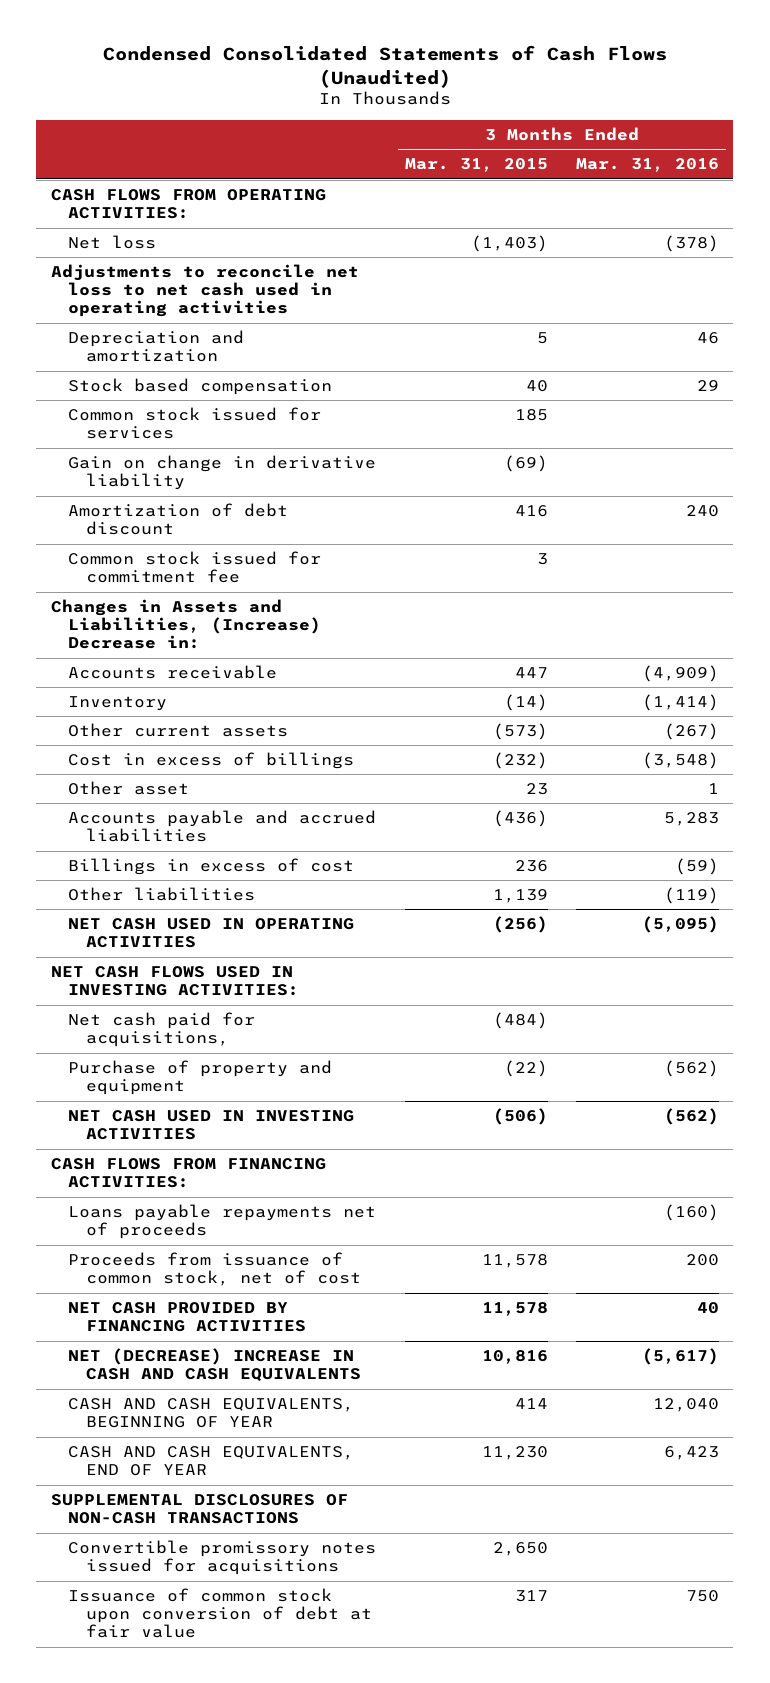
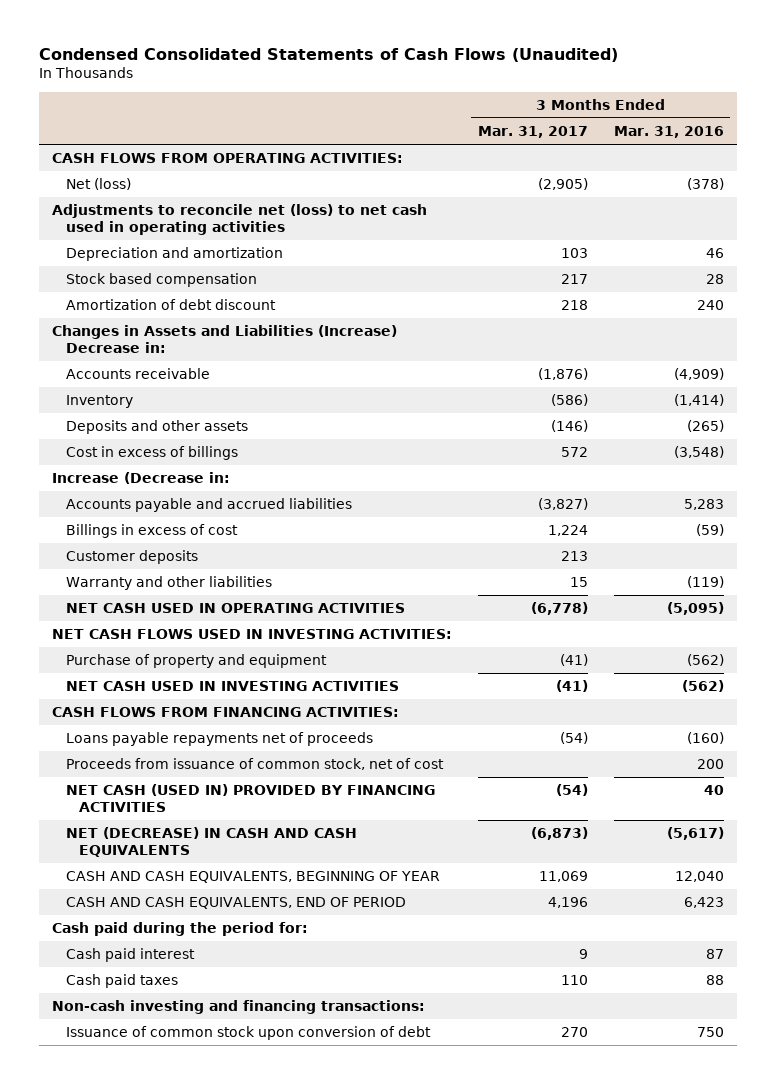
- | 3 Months Ended Mar. 31, 2015 | 3 Months Ended Mar. 31, 2016
+ | 3 Months Ended Mar. 31, 2017 | 3 Months Ended Mar. 31, 2016
- Net loss | (1,403) | (378)
- Adjustments to reconcile net loss to net cash used in operating activities
+ Net (loss) | (2,905) | (378)
+ Adjustments to reconcile net (loss) to net cash used in operating activities
- Stock based compensation | 40 | 29
- Common stock issued for services | 185 |
- Gain on change in derivative liability | (69) |
+ Stock based compensation | 217 | 28
- Common stock issued for commitment fee | 3 |
- Changes in Assets and Liabilities, (Increase) Decrease in:
+ Changes in Assets and Liabilities (Increase) Decrease in:
- Other current assets | (573) | (267)
+ Deposits and other assets | (146) | (265)
- Other asset | 23 | 1
+ Increase (Decrease in:
- Other liabilities | 1,139 | (119)
+ Customer deposits | 213 |
+ Warranty and other liabilities | 15 | (119)
- Net cash paid for acquisitions, | (484) |
- NET CASH PROVIDED BY FINANCING ACTIVITIES | 11,578 | 40
- NET (DECREASE) INCREASE IN CASH AND CASH EQUIVALENTS | 10,816 | (5,617)
+ NET CASH (USED IN) PROVIDED BY FINANCING ACTIVITIES | (54) | 40
+ NET (DECREASE) IN CASH AND CASH EQUIVALENTS | (6,873) | (5,617)
- CASH AND CASH EQUIVALENTS, END OF YEAR | 11,230 | 6,423
- SUPPLEMENTAL DISCLOSURES OF NON-CASH TRANSACTIONS
- Convertible promissory notes issued for acquisitions | 2,650 |
- Issuance of common stock upon conversion of debt at fair value | 317 | 750
+ CASH AND CASH EQUIVALENTS, END OF PERIOD | 4,196 | 6,423
+ Cash paid during the period for:
+ Cash paid interest | 9 | 87
+ Cash paid taxes | 110 | 88
+ Non-cash investing and financing transactions:
+ Issuance of common stock upon conversion of debt | 270 | 750

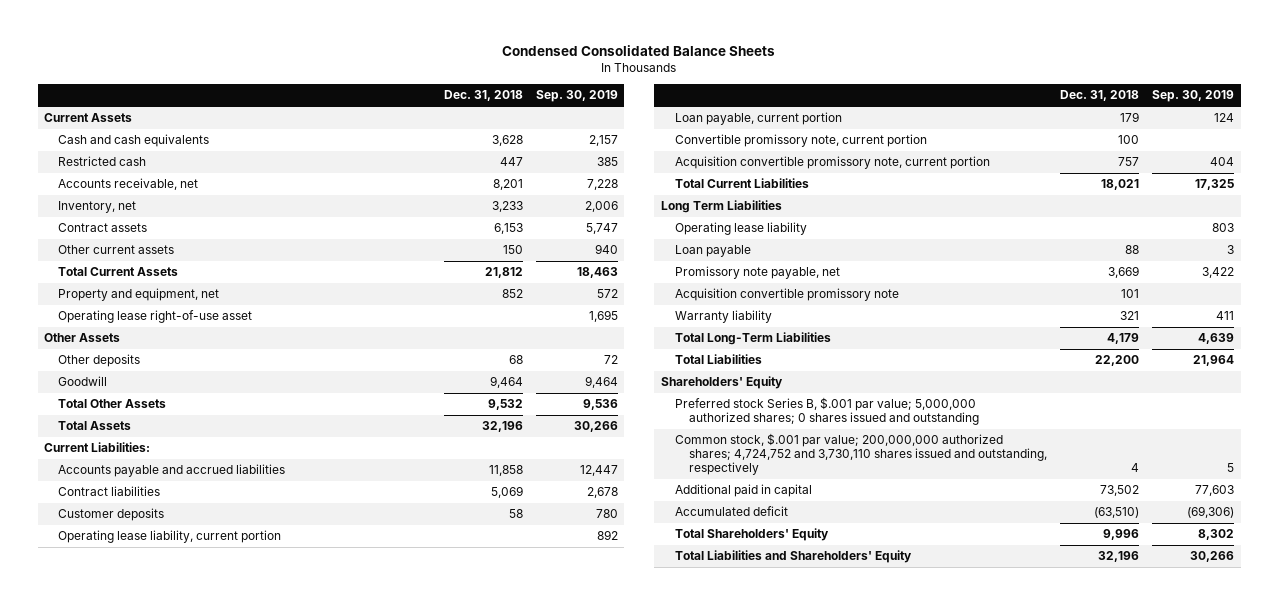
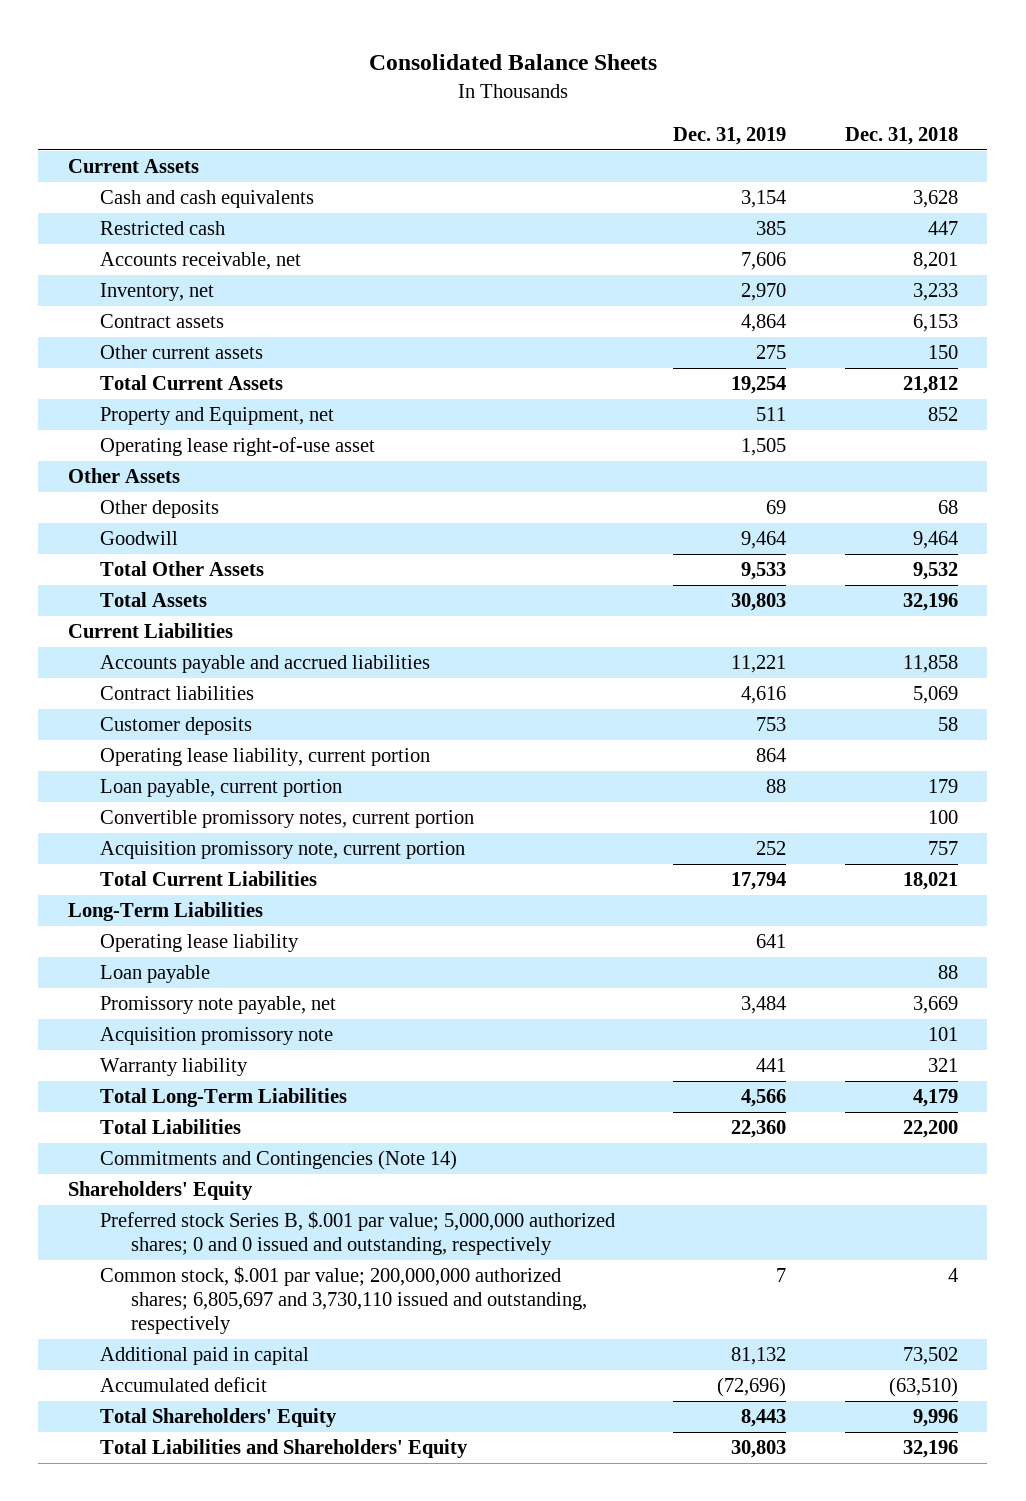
- Condensed Consolidated Balance Sheets
+ Consolidated Balance Sheets
- | Dec. 31, 2018 | Sep. 30, 2019
+ | Dec. 31, 2019 | Dec. 31, 2018
- Property and equipment, net | 852 | 572
+ Property and Equipment, net | 511 | 852
- Current Liabilities:
+ Current Liabilities
- Convertible promissory note, current portion | 100 |
- Acquisition convertible promissory note, current portion | 757 | 404
+ Convertible promissory notes, current portion | | 100
+ Acquisition promissory note, current portion | 252 | 757
- Long Term Liabilities
+ Long-Term Liabilities
- Acquisition convertible promissory note | 101 |
+ Acquisition promissory note | | 101
+ Commitments and Contingencies (Note 14)
- Preferred stock Series B, $.001 par value; 5,000,000 authorized shares; 0 shares issued and outstanding
- Common stock, $.001 par value; 200,000,000 authorized shares; 4,724,752 and 3,730,110 shares issued and outstanding, respectively | 4 | 5
+ Preferred stock Series B, $.001 par value; 5,000,000 authorized shares; 0 and 0 issued and outstanding, respectively
+ Common stock, $.001 par value; 200,000,000 authorized shares; 6,805,697 and 3,730,110 issued and outstanding, respectively | 7 | 4

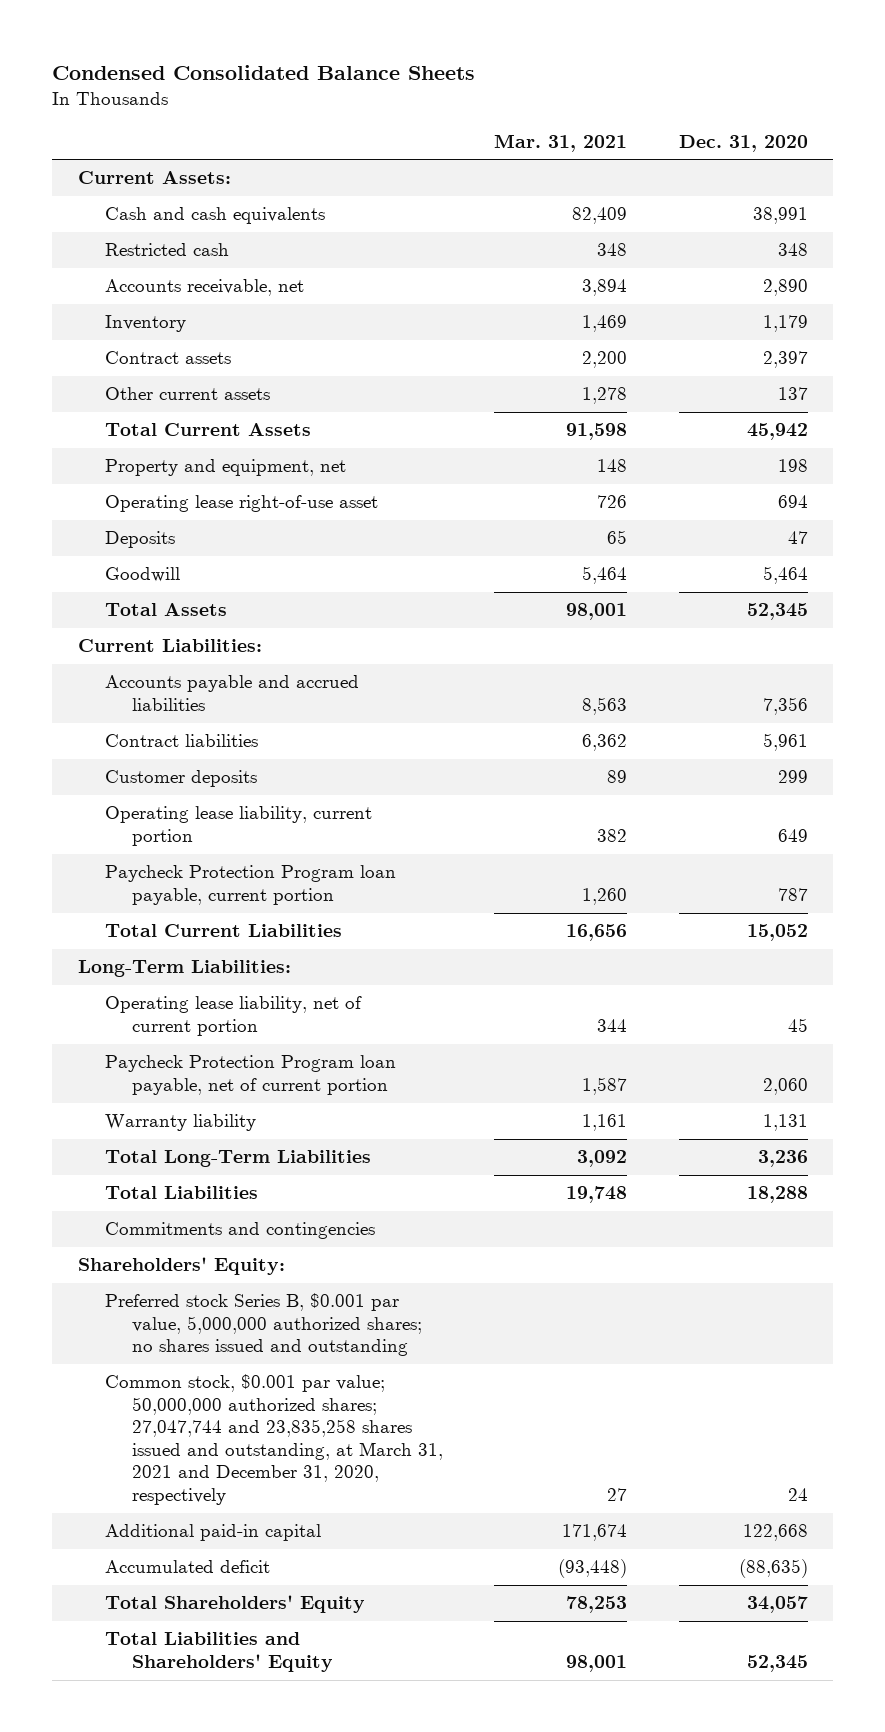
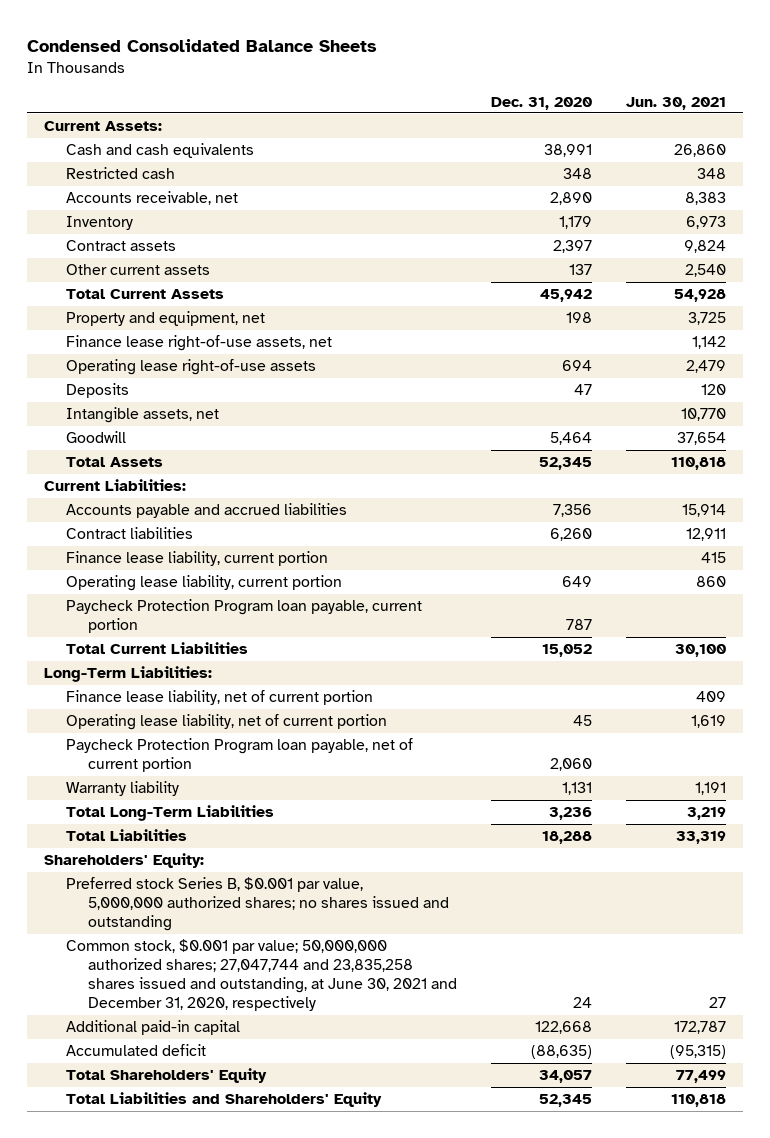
- | Mar. 31, 2021 | Dec. 31, 2020
+ | Dec. 31, 2020 | Jun. 30, 2021
- Operating lease right-of-use asset | 726 | 694
+ Finance lease right-of-use assets, net | | 1,142
+ Operating lease right-of-use assets | 694 | 2,479
+ Intangible assets, net | | 10,770
- Contract liabilities | 6,362 | 5,961
- Customer deposits | 89 | 299
+ Contract liabilities | 6,260 | 12,911
+ Finance lease liability, current portion | | 415
+ Finance lease liability, net of current portion | | 409
- Commitments and contingencies
- Common stock, $0.001 par value; 50,000,000 authorized shares; 27,047,744 and 23,835,258 shares issued and outstanding, at March 31, 2021 and December 31, 2020, respectively | 27 | 24
+ Common stock, $0.001 par value; 50,000,000 authorized shares; 27,047,744 and 23,835,258 shares issued and outstanding, at June 30, 2021 and December 31, 2020, respectively | 24 | 27

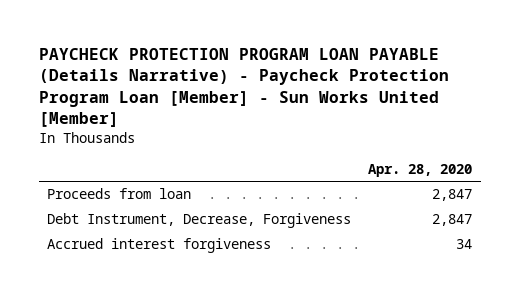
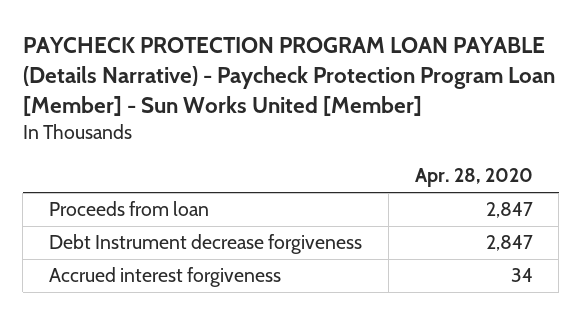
- Debt Instrument, Decrease, Forgiveness | 2,847
+ Debt Instrument decrease forgiveness | 2,847

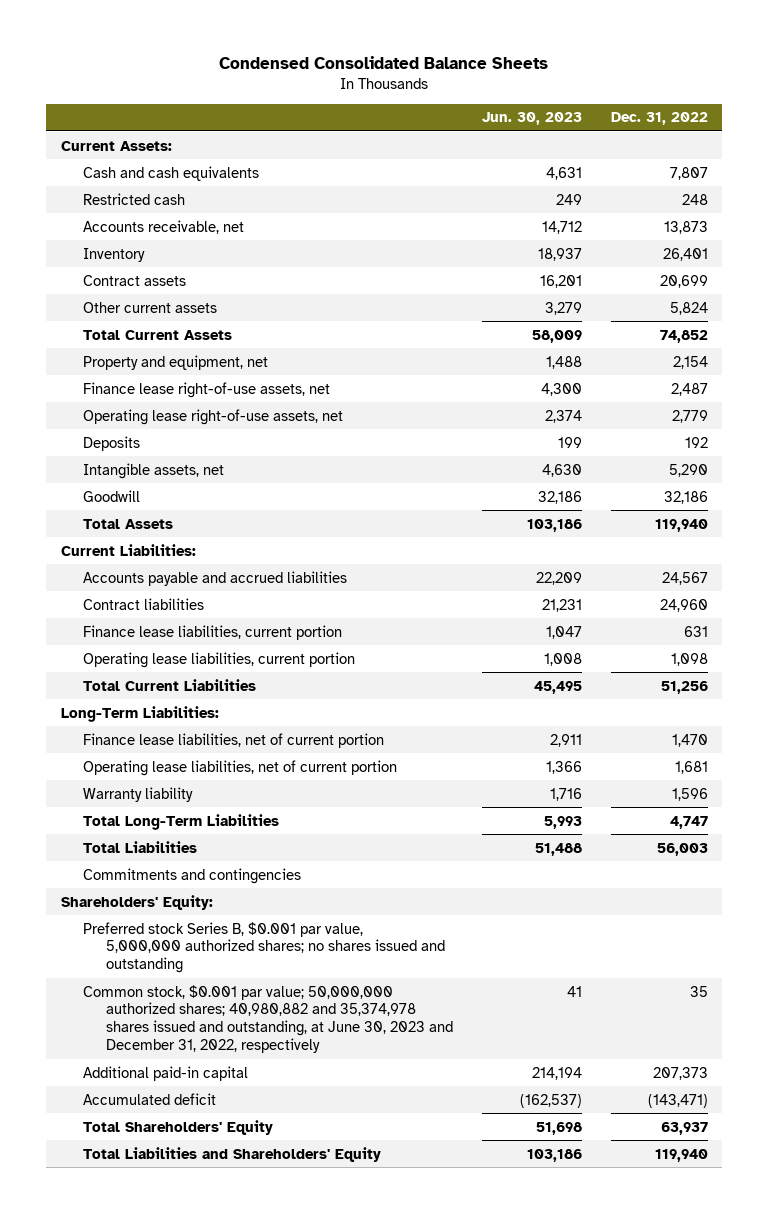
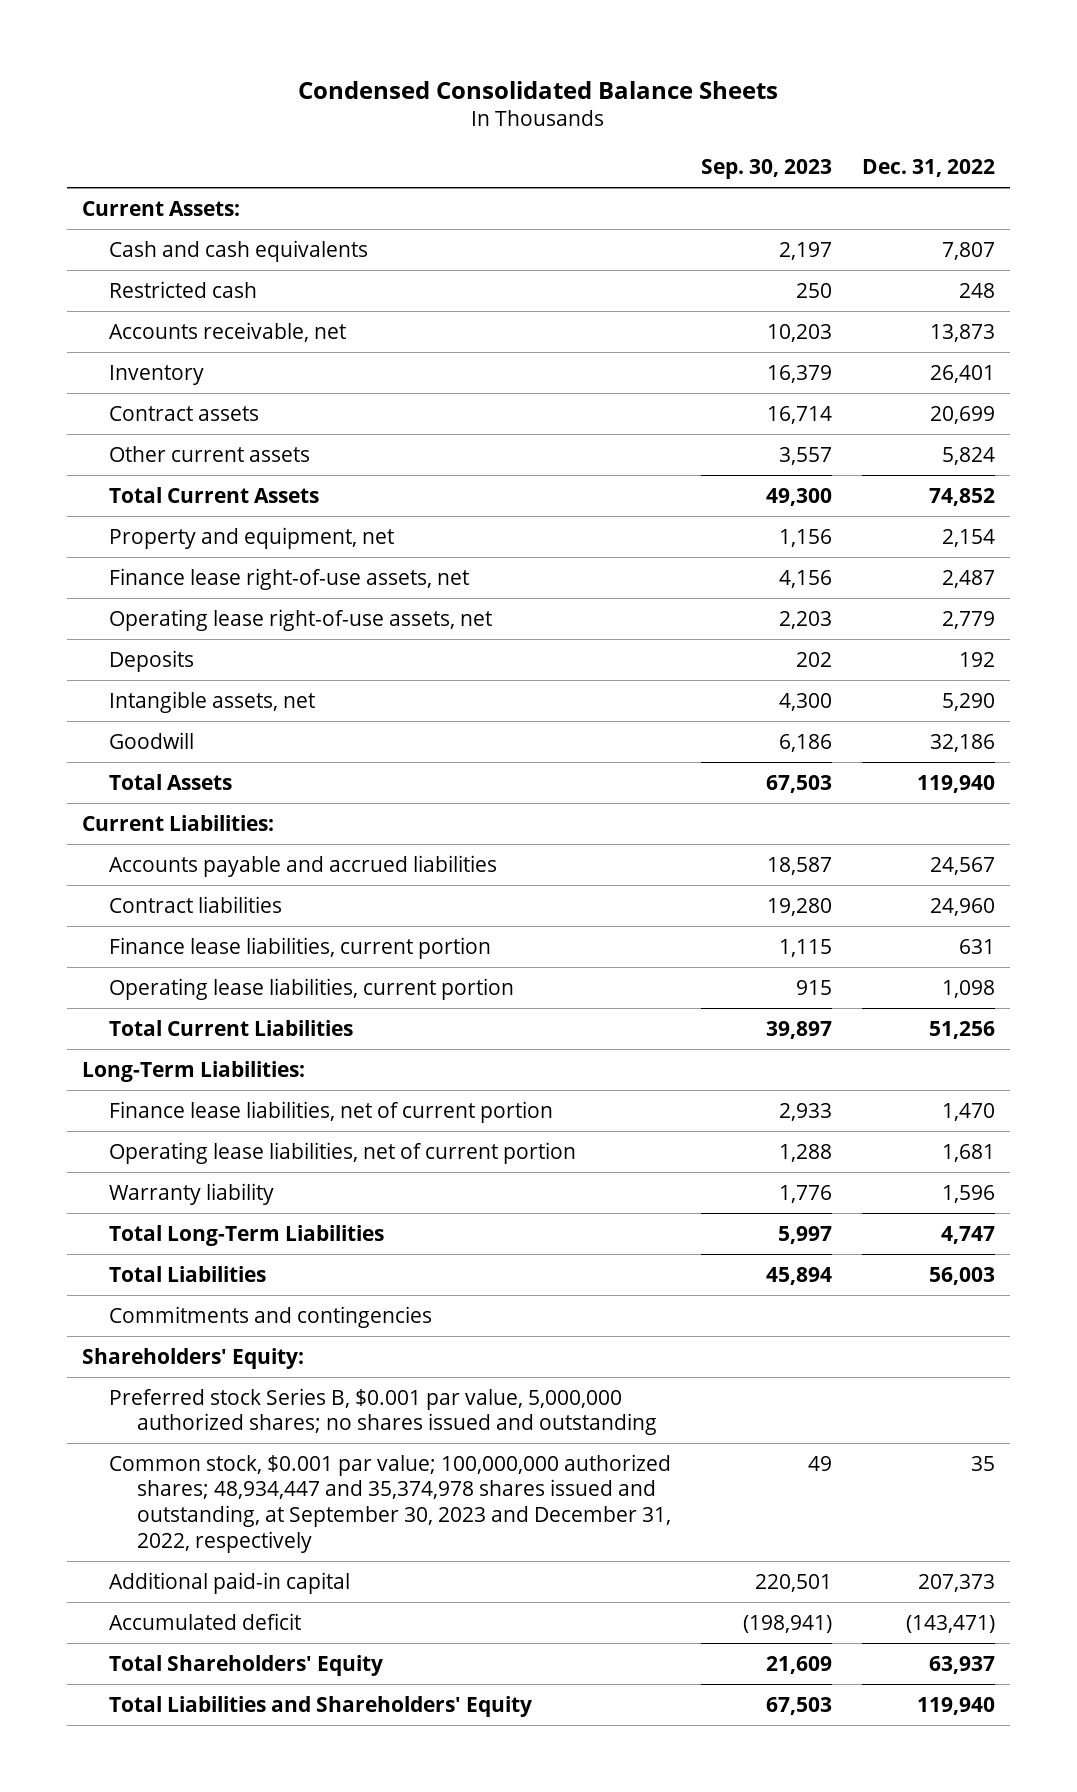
- | Jun. 30, 2023 | Dec. 31, 2022
+ | Sep. 30, 2023 | Dec. 31, 2022
- Common stock, $0.001 par value; 50,000,000 authorized shares; 40,980,882 and 35,374,978 shares issued and outstanding, at June 30, 2023 and December 31, 2022, respectively | 41 | 35
+ Common stock, $0.001 par value; 100,000,000 authorized shares; 48,934,447 and 35,374,978 shares issued and outstanding, at September 30, 2023 and December 31, 2022, respectively | 49 | 35

